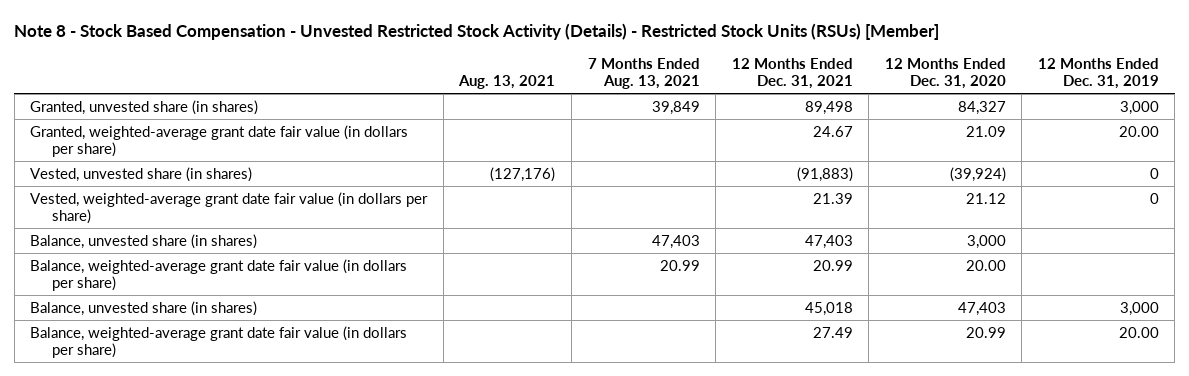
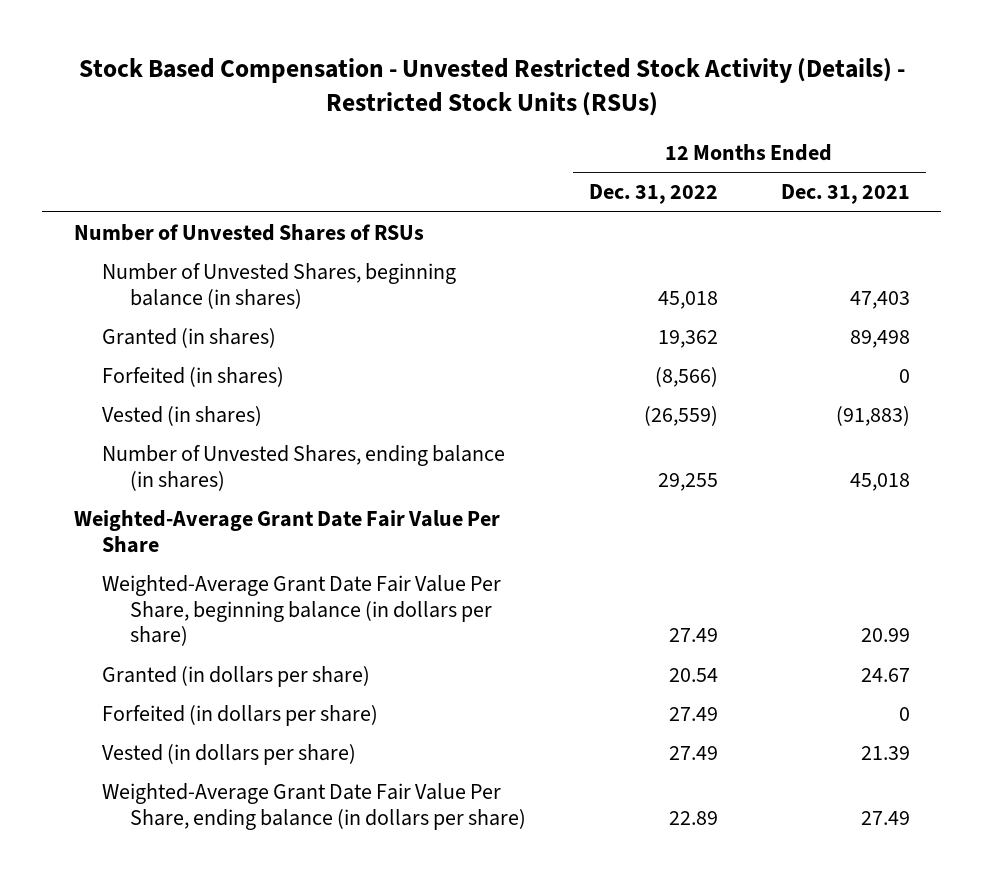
- Note 8 - Stock Based Compensation - Unvested Restricted Stock Activity (Details) - Restricted Stock Units (RSUs) [Member]
+ Stock Based Compensation - Unvested Restricted Stock Activity (Details) - Restricted Stock Units (RSUs)
- | Aug. 13, 2021 | 7 Months Ended Aug. 13, 2021 | 12 Months Ended Dec. 31, 2021 | 12 Months Ended Dec. 31, 2020 | 12 Months Ended Dec. 31, 2019
+ | 12 Months Ended Dec. 31, 2022 | 12 Months Ended Dec. 31, 2021
- Granted, unvested share (in shares) | | 39,849 | 89,498 | 84,327 | 3,000
- Granted, weighted-average grant date fair value (in dollars per share) | | | 24.67 | 21.09 | 20.00
- Vested, unvested share (in shares) | (127,176) | | (91,883) | (39,924) | 0
- Vested, weighted-average grant date fair value (in dollars per share) | | | 21.39 | 21.12 | 0
- Balance, unvested share (in shares) | | 47,403 | 47,403 | 3,000 |
- Balance, weighted-average grant date fair value (in dollars per share) | | 20.99 | 20.99 | 20.00 |
- Balance, unvested share (in shares) | | | 45,018 | 47,403 | 3,000
- Balance, weighted-average grant date fair value (in dollars per share) | | | 27.49 | 20.99 | 20.00
+ Number of Unvested Shares of RSUs
+ Number of Unvested Shares, beginning balance (in shares) | 45,018 | 47,403
+ Granted (in shares) | 19,362 | 89,498
+ Forfeited (in shares) | (8,566) | 0
+ Vested (in shares) | (26,559) | (91,883)
+ Number of Unvested Shares, ending balance (in shares) | 29,255 | 45,018
+ Weighted-Average Grant Date Fair Value Per Share
+ Weighted-Average Grant Date Fair Value Per Share, beginning balance (in dollars per share) | 27.49 | 20.99
+ Granted (in dollars per share) | 20.54 | 24.67
+ Forfeited (in dollars per share) | 27.49 | 0
+ Vested (in dollars per share) | 27.49 | 21.39
+ Weighted-Average Grant Date Fair Value Per Share, ending balance (in dollars per share) | 22.89 | 27.49

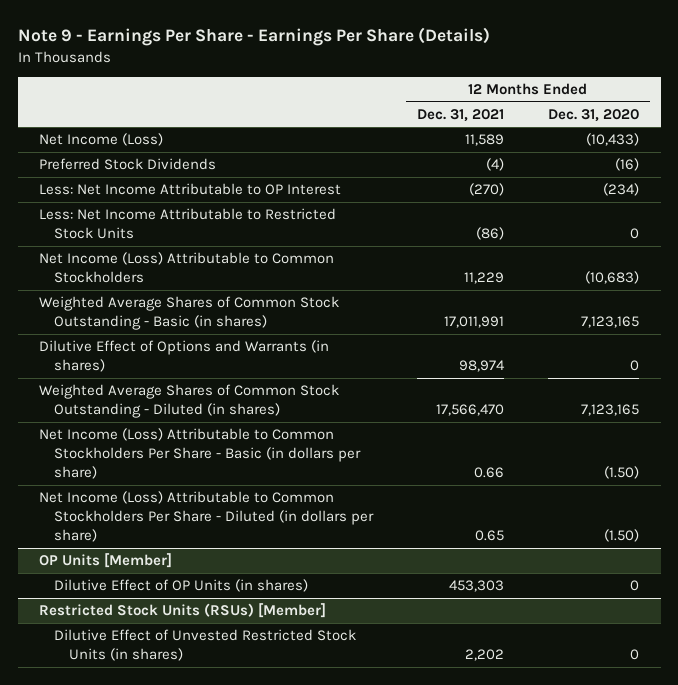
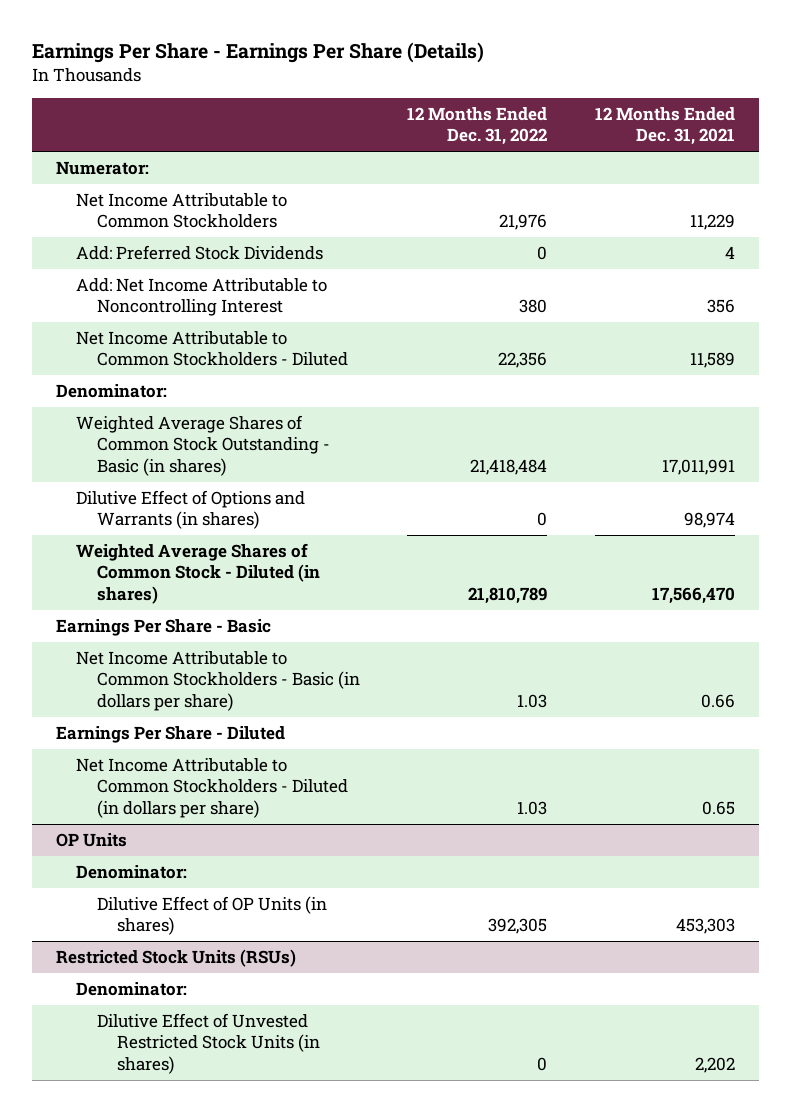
- Note 9 - Earnings Per Share - Earnings Per Share (Details)
+ Earnings Per Share - Earnings Per Share (Details)
- | 12 Months Ended Dec. 31, 2021 | 12 Months Ended Dec. 31, 2020
+ | 12 Months Ended Dec. 31, 2022 | 12 Months Ended Dec. 31, 2021
- Net Income (Loss) | 11,589 | (10,433)
- Preferred Stock Dividends | (4) | (16)
- Less: Net Income Attributable to OP Interest | (270) | (234)
- Less: Net Income Attributable to Restricted Stock Units | (86) | 0
- Net Income (Loss) Attributable to Common Stockholders | 11,229 | (10,683)
+ Numerator:
+ Net Income Attributable to Common Stockholders | 21,976 | 11,229
+ Add: Preferred Stock Dividends | 0 | 4
+ Add: Net Income Attributable to Noncontrolling Interest | 380 | 356
+ Net Income Attributable to Common Stockholders - Diluted | 22,356 | 11,589
+ Denominator:
- Weighted Average Shares of Common Stock Outstanding - Diluted (in shares) | 17,566,470 | 7,123,165
- Net Income (Loss) Attributable to Common Stockholders Per Share - Basic (in dollars per share) | 0.66 | (1.50)
- Net Income (Loss) Attributable to Common Stockholders Per Share - Diluted (in dollars per share) | 0.65 | (1.50)
- OP Units [Member]
+ Weighted Average Shares of Common Stock - Diluted (in shares) | 21,810,789 | 17,566,470
+ Earnings Per Share - Basic
+ Net Income Attributable to Common Stockholders - Basic (in dollars per share) | 1.03 | 0.66
+ Earnings Per Share - Diluted
+ Net Income Attributable to Common Stockholders - Diluted (in dollars per share) | 1.03 | 0.65
+ OP Units
+ Denominator:
- Restricted Stock Units (RSUs) [Member]
+ Restricted Stock Units (RSUs)
+ Denominator:

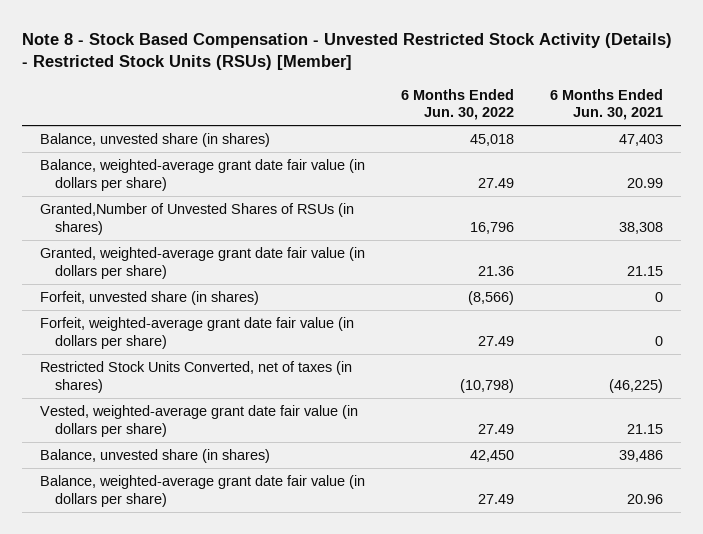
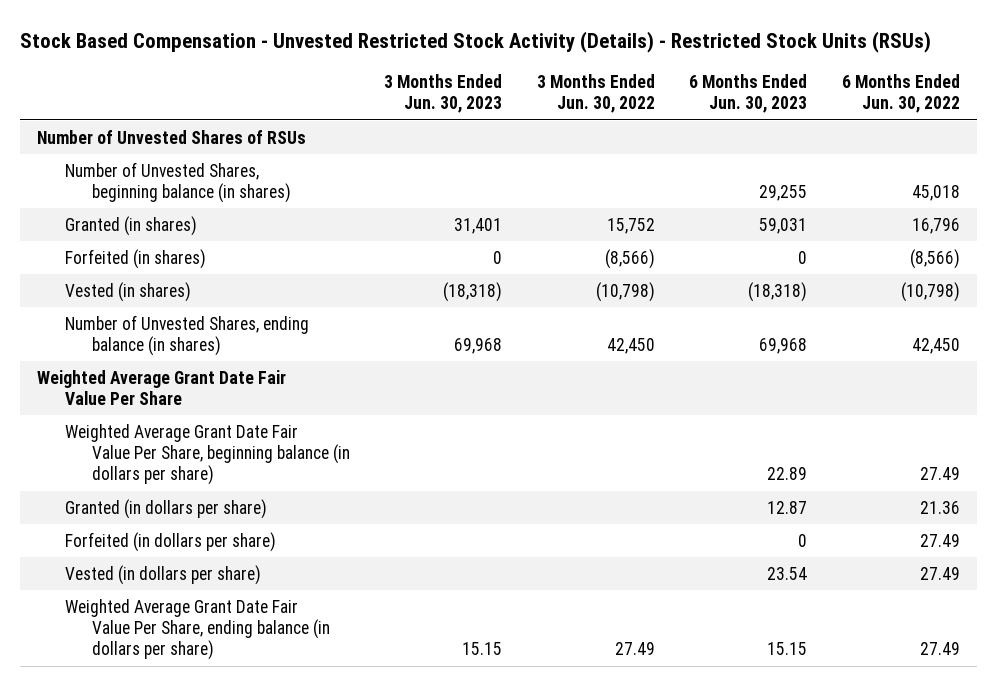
- Note 8 - Stock Based Compensation - Unvested Restricted Stock Activity (Details) - Restricted Stock Units (RSUs) [Member]
+ Stock Based Compensation - Unvested Restricted Stock Activity (Details) - Restricted Stock Units (RSUs)
- | 6 Months Ended Jun. 30, 2022 | 6 Months Ended Jun. 30, 2021
+ | 3 Months Ended Jun. 30, 2023 | 3 Months Ended Jun. 30, 2022 | 6 Months Ended Jun. 30, 2023 | 6 Months Ended Jun. 30, 2022
- Balance, unvested share (in shares) | 45,018 | 47,403
- Balance, weighted-average grant date fair value (in dollars per share) | 27.49 | 20.99
- Granted,Number of Unvested Shares of RSUs (in shares) | 16,796 | 38,308
- Granted, weighted-average grant date fair value (in dollars per share) | 21.36 | 21.15
- Forfeit, unvested share (in shares) | (8,566) | 0
- Forfeit, weighted-average grant date fair value (in dollars per share) | 27.49 | 0
- Restricted Stock Units Converted, net of taxes (in shares) | (10,798) | (46,225)
- Vested, weighted-average grant date fair value (in dollars per share) | 27.49 | 21.15
- Balance, unvested share (in shares) | 42,450 | 39,486
- Balance, weighted-average grant date fair value (in dollars per share) | 27.49 | 20.96
+ Number of Unvested Shares of RSUs
+ Number of Unvested Shares, beginning balance (in shares) | | | 29,255 | 45,018
+ Granted (in shares) | 31,401 | 15,752 | 59,031 | 16,796
+ Forfeited (in shares) | 0 | (8,566) | 0 | (8,566)
+ Vested (in shares) | (18,318) | (10,798) | (18,318) | (10,798)
+ Number of Unvested Shares, ending balance (in shares) | 69,968 | 42,450 | 69,968 | 42,450
+ Weighted Average Grant Date Fair Value Per Share
+ Weighted Average Grant Date Fair Value Per Share, beginning balance (in dollars per share) | | | 22.89 | 27.49
+ Granted (in dollars per share) | | | 12.87 | 21.36
+ Forfeited (in dollars per share) | | | 0 | 27.49
+ Vested (in dollars per share) | | | 23.54 | 27.49
+ Weighted Average Grant Date Fair Value Per Share, ending balance (in dollars per share) | 15.15 | 27.49 | 15.15 | 27.49

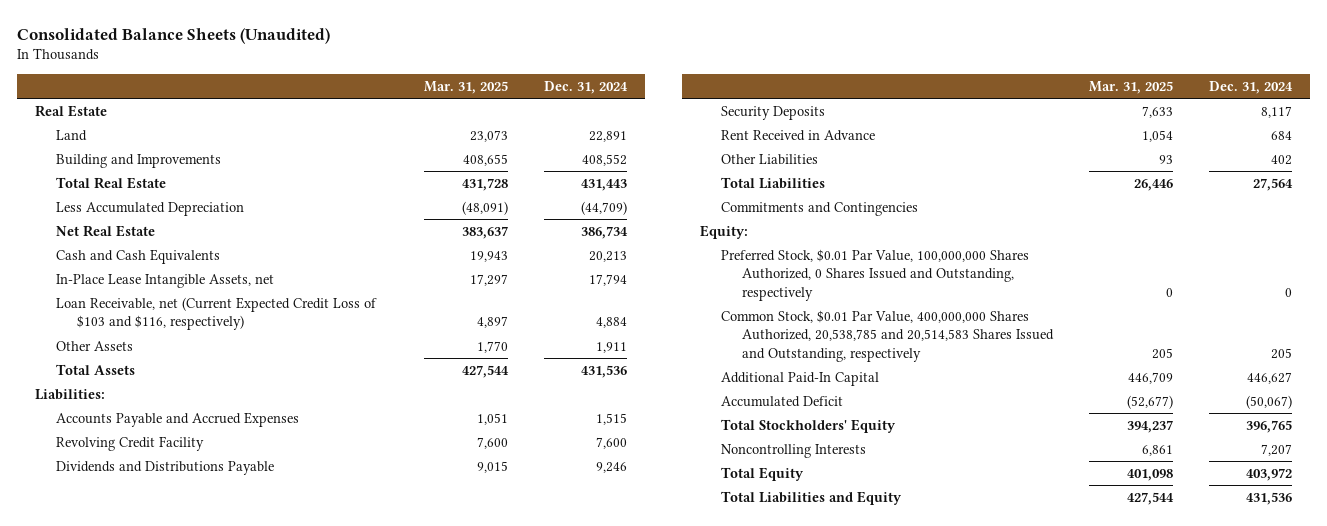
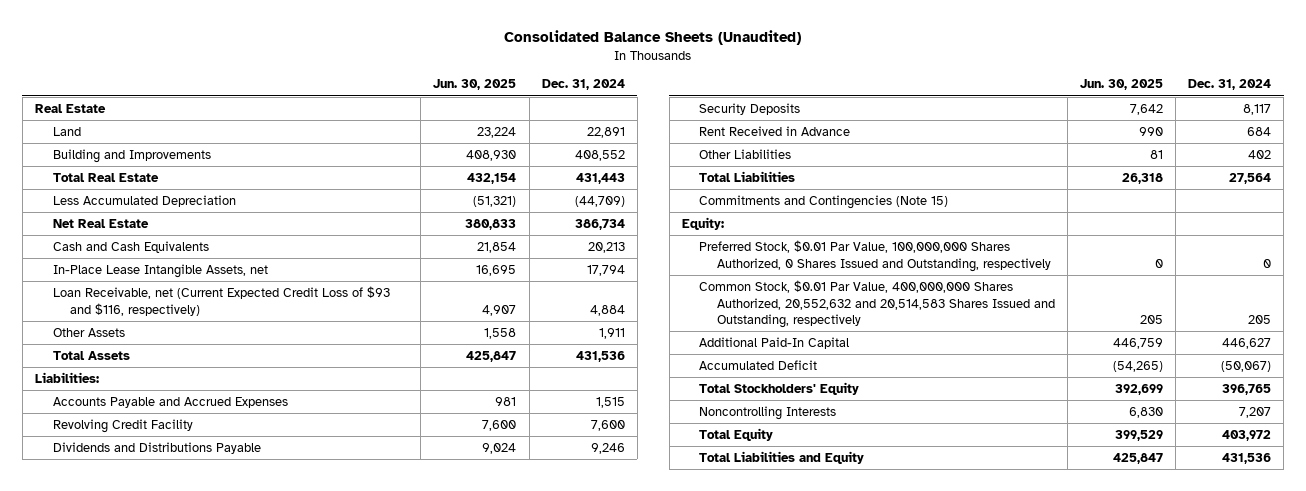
- | Mar. 31, 2025 | Dec. 31, 2024
+ | Jun. 30, 2025 | Dec. 31, 2024
- Loan Receivable, net (Current Expected Credit Loss of $103 and $116, respectively) | 4,897 | 4,884
+ Loan Receivable, net (Current Expected Credit Loss of $93 and $116, respectively) | 4,907 | 4,884
- Commitments and Contingencies
+ Commitments and Contingencies (Note 15)
- Common Stock, $0.01 Par Value, 400,000,000 Shares Authorized, 20,538,785 and 20,514,583 Shares Issued and Outstanding, respectively | 205 | 205
+ Common Stock, $0.01 Par Value, 400,000,000 Shares Authorized, 20,552,632 and 20,514,583 Shares Issued and Outstanding, respectively | 205 | 205

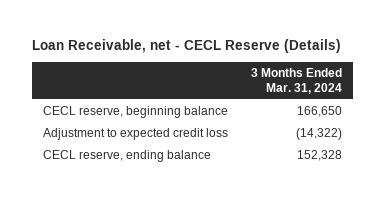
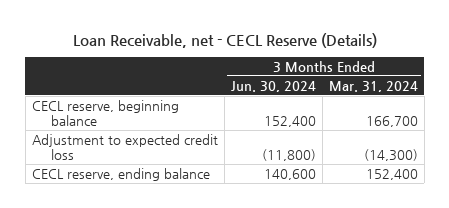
- | 3 Months Ended Mar. 31, 2024
+ | 3 Months Ended Jun. 30, 2024 | 3 Months Ended Mar. 31, 2024
- CECL reserve, beginning balance | 166,650
- Adjustment to expected credit loss | (14,322)
- CECL reserve, ending balance | 152,328
+ CECL reserve, beginning balance | 152,400 | 166,700
+ Adjustment to expected credit loss | (11,800) | (14,300)
+ CECL reserve, ending balance | 140,600 | 152,400

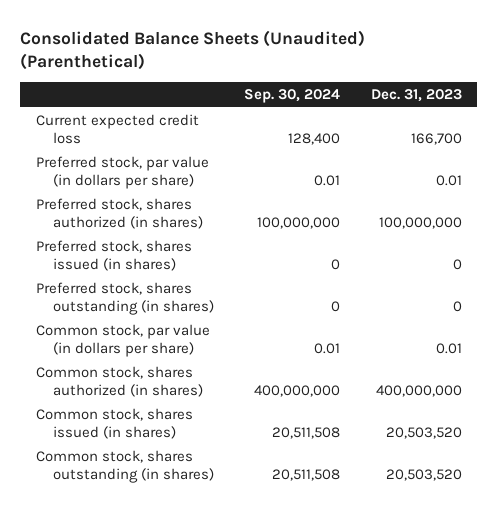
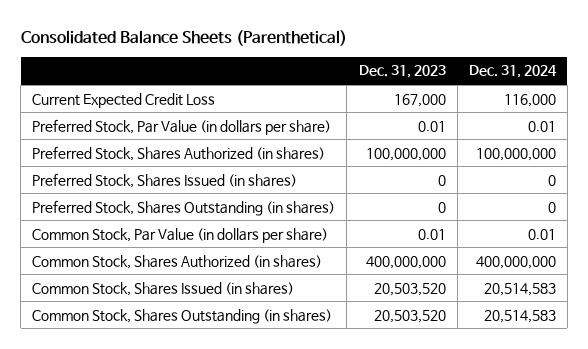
- Consolidated Balance Sheets (Unaudited) (Parenthetical)
+ Consolidated Balance Sheets (Parenthetical)
- | Sep. 30, 2024 | Dec. 31, 2023
+ | Dec. 31, 2023 | Dec. 31, 2024
- Current expected credit loss | 128,400 | 166,700
- Preferred stock, par value (in dollars per share) | 0.01 | 0.01
- Preferred stock, shares authorized (in shares) | 100,000,000 | 100,000,000
- Preferred stock, shares issued (in shares) | 0 | 0
- Preferred stock, shares outstanding (in shares) | 0 | 0
- Common stock, par value (in dollars per share) | 0.01 | 0.01
- Common stock, shares authorized (in shares) | 400,000,000 | 400,000,000
- Common stock, shares issued (in shares) | 20,511,508 | 20,503,520
- Common stock, shares outstanding (in shares) | 20,511,508 | 20,503,520
+ Current Expected Credit Loss | 167,000 | 116,000
+ Preferred Stock, Par Value (in dollars per share) | 0.01 | 0.01
+ Preferred Stock, Shares Authorized (in shares) | 100,000,000 | 100,000,000
+ Preferred Stock, Shares Issued (in shares) | 0 | 0
+ Preferred Stock, Shares Outstanding (in shares) | 0 | 0
+ Common Stock, Par Value (in dollars per share) | 0.01 | 0.01
+ Common Stock, Shares Authorized (in shares) | 400,000,000 | 400,000,000
+ Common Stock, Shares Issued (in shares) | 20,503,520 | 20,514,583
+ Common Stock, Shares Outstanding (in shares) | 20,503,520 | 20,514,583

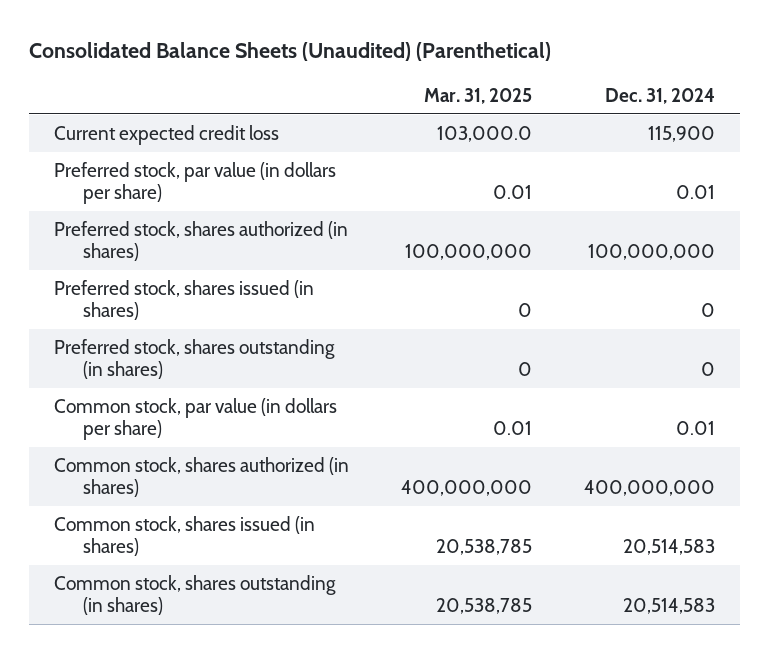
- Consolidated Balance Sheets (Parenthetical)
+ Consolidated Balance Sheets (Unaudited) (Parenthetical)
- | Dec. 31, 2023 | Dec. 31, 2024
+ | Mar. 31, 2025 | Dec. 31, 2024
- Current Expected Credit Loss | 167,000 | 116,000
- Preferred Stock, Par Value (in dollars per share) | 0.01 | 0.01
- Preferred Stock, Shares Authorized (in shares) | 100,000,000 | 100,000,000
- Preferred Stock, Shares Issued (in shares) | 0 | 0
- Preferred Stock, Shares Outstanding (in shares) | 0 | 0
- Common Stock, Par Value (in dollars per share) | 0.01 | 0.01
- Common Stock, Shares Authorized (in shares) | 400,000,000 | 400,000,000
- Common Stock, Shares Issued (in shares) | 20,503,520 | 20,514,583
- Common Stock, Shares Outstanding (in shares) | 20,503,520 | 20,514,583
+ Current expected credit loss | 103,000.0 | 115,900
+ Preferred stock, par value (in dollars per share) | 0.01 | 0.01
+ Preferred stock, shares authorized (in shares) | 100,000,000 | 100,000,000
+ Preferred stock, shares issued (in shares) | 0 | 0
+ Preferred stock, shares outstanding (in shares) | 0 | 0
+ Common stock, par value (in dollars per share) | 0.01 | 0.01
+ Common stock, shares authorized (in shares) | 400,000,000 | 400,000,000
+ Common stock, shares issued (in shares) | 20,538,785 | 20,514,583
+ Common stock, shares outstanding (in shares) | 20,538,785 | 20,514,583

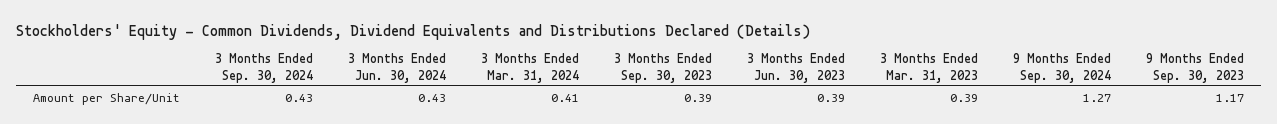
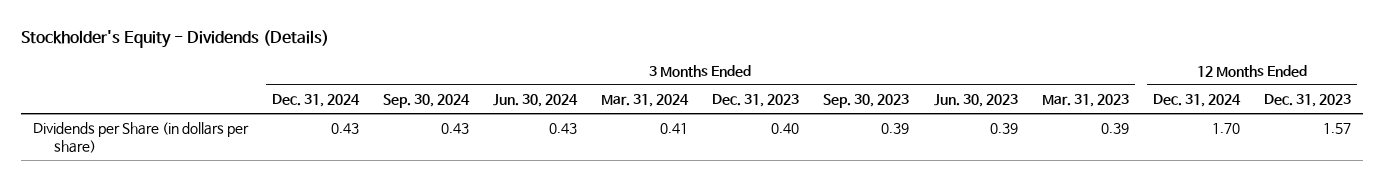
- Stockholders' Equity - Common Dividends, Dividend Equivalents and Distributions Declared (Details)
+ Stockholder's Equity - Dividends (Details)
- | 3 Months Ended Sep. 30, 2024 | 3 Months Ended Jun. 30, 2024 | 3 Months Ended Mar. 31, 2024 | 3 Months Ended Sep. 30, 2023 | 3 Months Ended Jun. 30, 2023 | 3 Months Ended Mar. 31, 2023 | 9 Months Ended Sep. 30, 2024 | 9 Months Ended Sep. 30, 2023
+ | 3 Months Ended Dec. 31, 2024 | 3 Months Ended Sep. 30, 2024 | 3 Months Ended Jun. 30, 2024 | 3 Months Ended Mar. 31, 2024 | 3 Months Ended Dec. 31, 2023 | 3 Months Ended Sep. 30, 2023 | 3 Months Ended Jun. 30, 2023 | 3 Months Ended Mar. 31, 2023 | 12 Months Ended Dec. 31, 2024 | 12 Months Ended Dec. 31, 2023
- Amount per Share/Unit | 0.43 | 0.43 | 0.41 | 0.39 | 0.39 | 0.39 | 1.27 | 1.17
+ Dividends per Share (in dollars per share) | 0.43 | 0.43 | 0.43 | 0.41 | 0.40 | 0.39 | 0.39 | 0.39 | 1.70 | 1.57

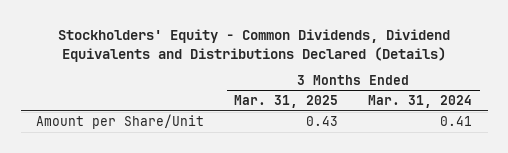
- Stockholder's Equity - Dividends (Details)
+ Stockholders' Equity - Common Dividends, Dividend Equivalents and Distributions Declared (Details)
- | 3 Months Ended Dec. 31, 2024 | 3 Months Ended Sep. 30, 2024 | 3 Months Ended Jun. 30, 2024 | 3 Months Ended Mar. 31, 2024 | 3 Months Ended Dec. 31, 2023 | 3 Months Ended Sep. 30, 2023 | 3 Months Ended Jun. 30, 2023 | 3 Months Ended Mar. 31, 2023 | 12 Months Ended Dec. 31, 2024 | 12 Months Ended Dec. 31, 2023
+ | 3 Months Ended Mar. 31, 2025 | 3 Months Ended Mar. 31, 2024
- Dividends per Share (in dollars per share) | 0.43 | 0.43 | 0.43 | 0.41 | 0.40 | 0.39 | 0.39 | 0.39 | 1.70 | 1.57
+ Amount per Share/Unit | 0.43 | 0.41

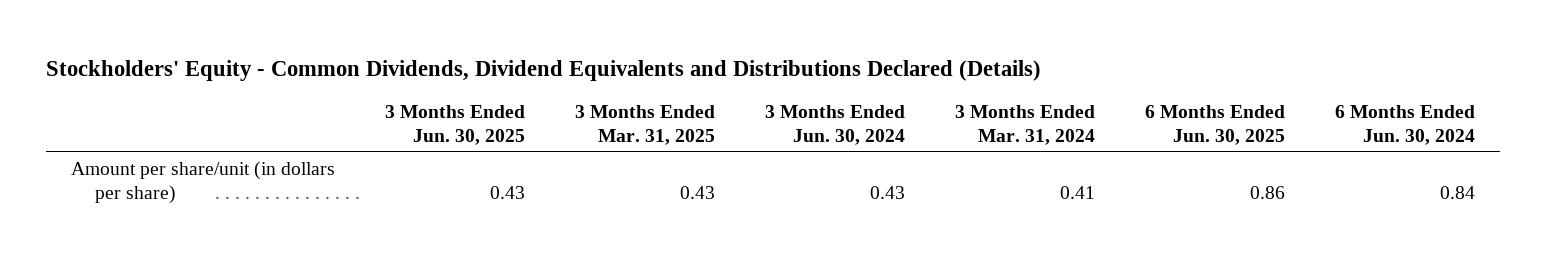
- | 3 Months Ended Mar. 31, 2025 | 3 Months Ended Mar. 31, 2024
+ | 3 Months Ended Jun. 30, 2025 | 3 Months Ended Mar. 31, 2025 | 3 Months Ended Jun. 30, 2024 | 3 Months Ended Mar. 31, 2024 | 6 Months Ended Jun. 30, 2025 | 6 Months Ended Jun. 30, 2024
- Amount per Share/Unit | 0.43 | 0.41
+ Amount per share/unit (in dollars per share) | 0.43 | 0.43 | 0.43 | 0.41 | 0.86 | 0.84

